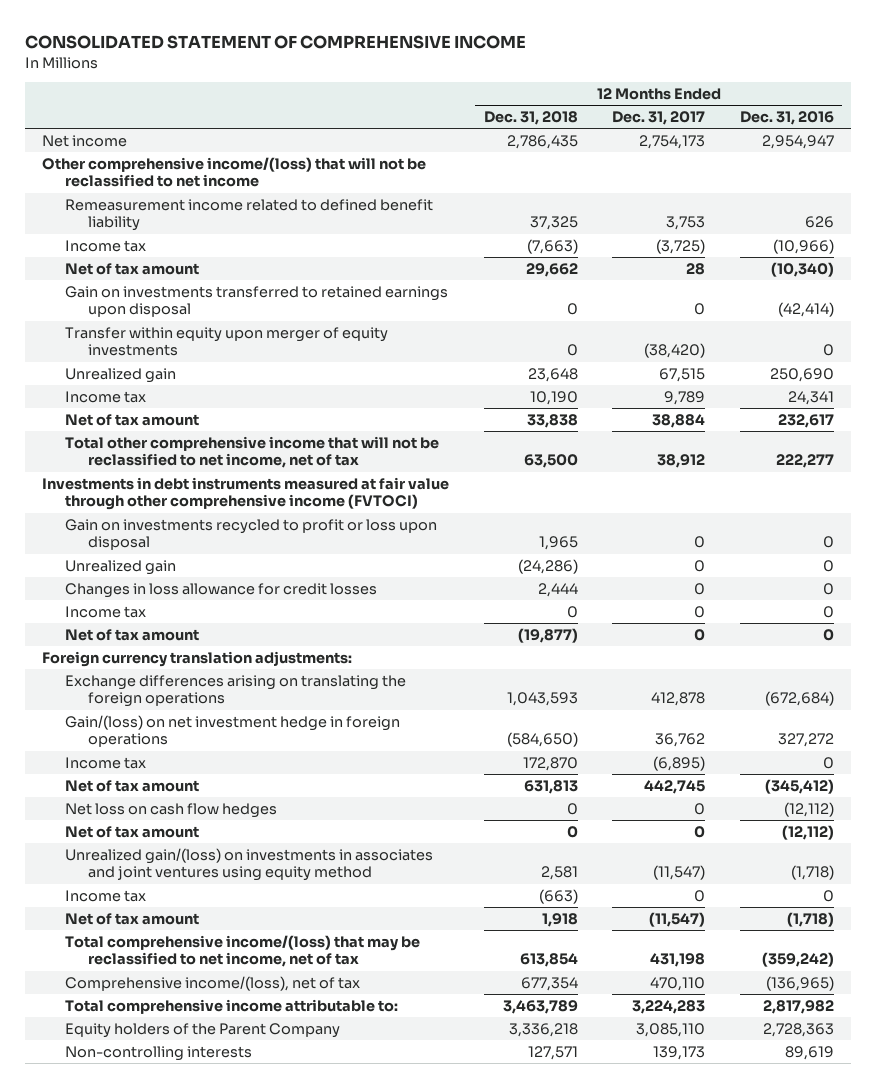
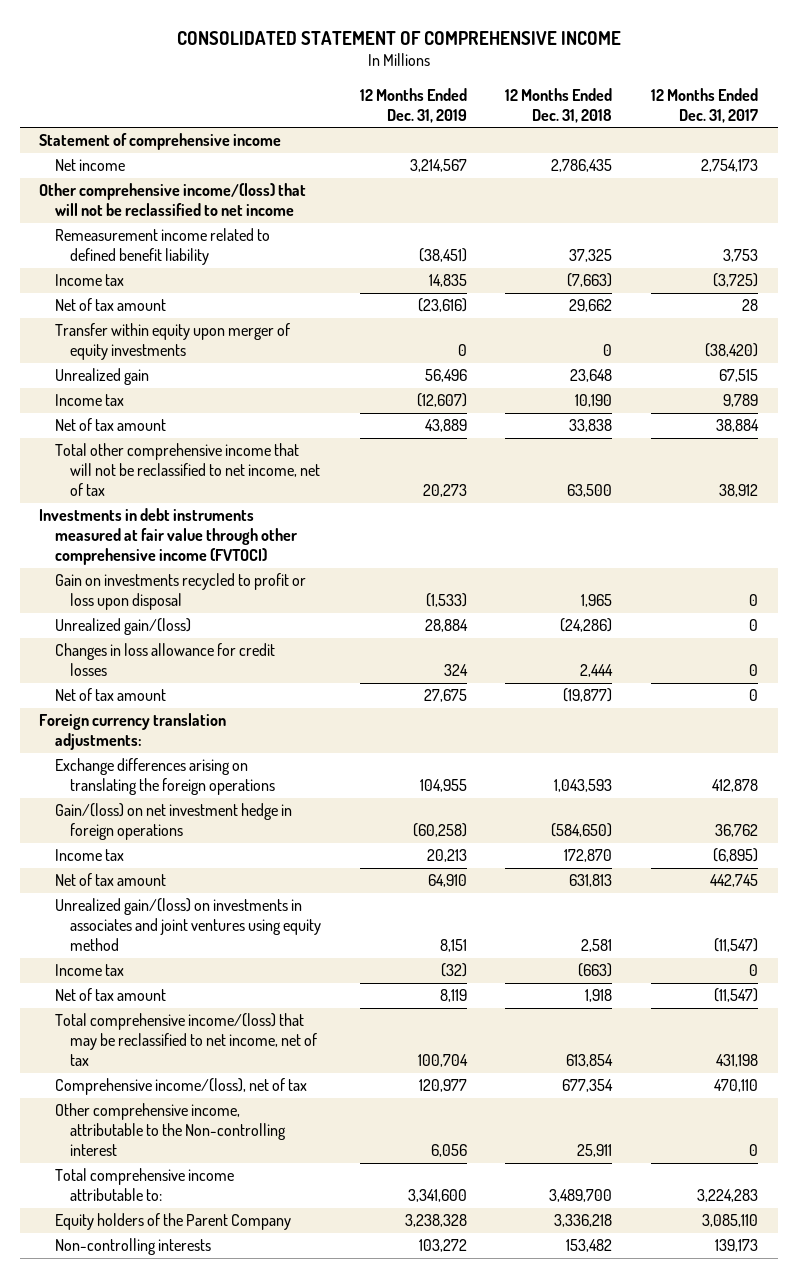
- | 12 Months Ended Dec. 31, 2018 | 12 Months Ended Dec. 31, 2017 | 12 Months Ended Dec. 31, 2016
+ | 12 Months Ended Dec. 31, 2019 | 12 Months Ended Dec. 31, 2018 | 12 Months Ended Dec. 31, 2017
+ Statement of comprehensive income
- Gain on investments transferred to retained earnings upon disposal | 0 | 0 | (42,414)
- Unrealized gain | (24,286) | 0 | 0
+ Unrealized gain/(loss) | 28,884 | (24,286) | 0
- Income tax | 0 | 0 | 0
- Net loss on cash flow hedges | 0 | 0 | (12,112)
- Net of tax amount | 0 | 0 | (12,112)
- Total comprehensive income attributable to: | 3,463,789 | 3,224,283 | 2,817,982
+ Other comprehensive income, attributable to the Non-controlling interest | 6,056 | 25,911 | 0
+ Total comprehensive income attributable to: | 3,341,600 | 3,489,700 | 3,224,283
- Non-controlling interests | 127,571 | 139,173 | 89,619
+ Non-controlling interests | 103,272 | 153,482 | 139,173

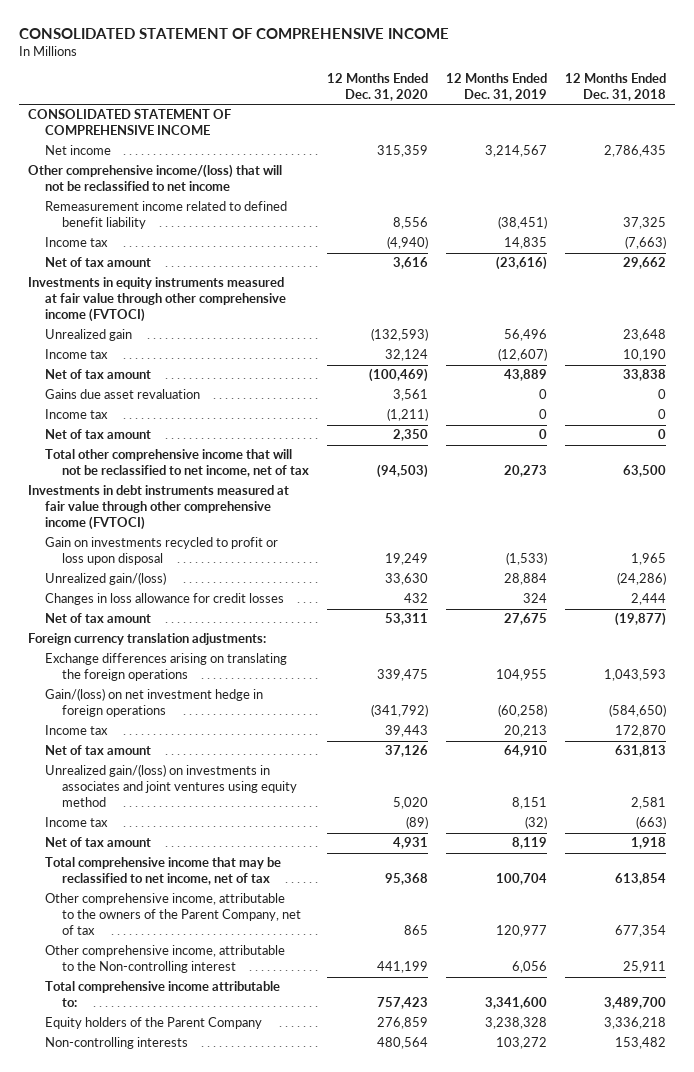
- | 12 Months Ended Dec. 31, 2019 | 12 Months Ended Dec. 31, 2018 | 12 Months Ended Dec. 31, 2017
+ | 12 Months Ended Dec. 31, 2020 | 12 Months Ended Dec. 31, 2019 | 12 Months Ended Dec. 31, 2018
- Statement of comprehensive income
+ CONSOLIDATED STATEMENT OF COMPREHENSIVE INCOME
- Transfer within equity upon merger of equity investments | 0 | 0 | (38,420)
+ Investments in equity instruments measured at fair value through other comprehensive income (FVTOCI)
+ Gains due asset revaluation | 3,561 | 0 | 0
+ Income tax | (1,211) | 0 | 0
+ Net of tax amount | 2,350 | 0 | 0
- Total comprehensive income/(loss) that may be reclassified to net income, net of tax | 100,704 | 613,854 | 431,198
- Comprehensive income/(loss), net of tax | 120,977 | 677,354 | 470,110
+ Total comprehensive income that may be reclassified to net income, net of tax | 95,368 | 100,704 | 613,854
+ Other comprehensive income, attributable to the owners of the Parent Company, net of tax | 865 | 120,977 | 677,354

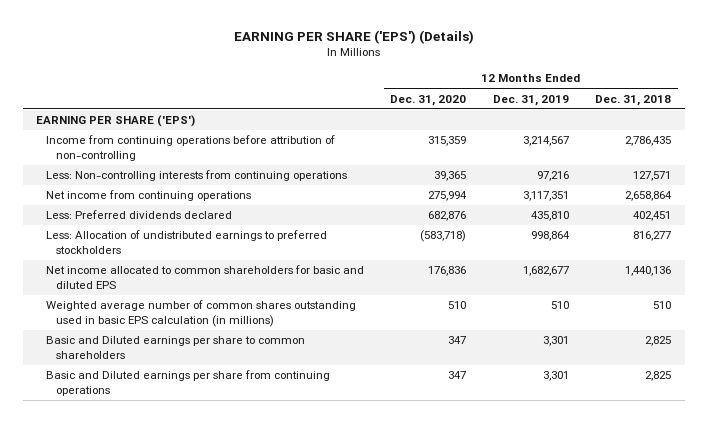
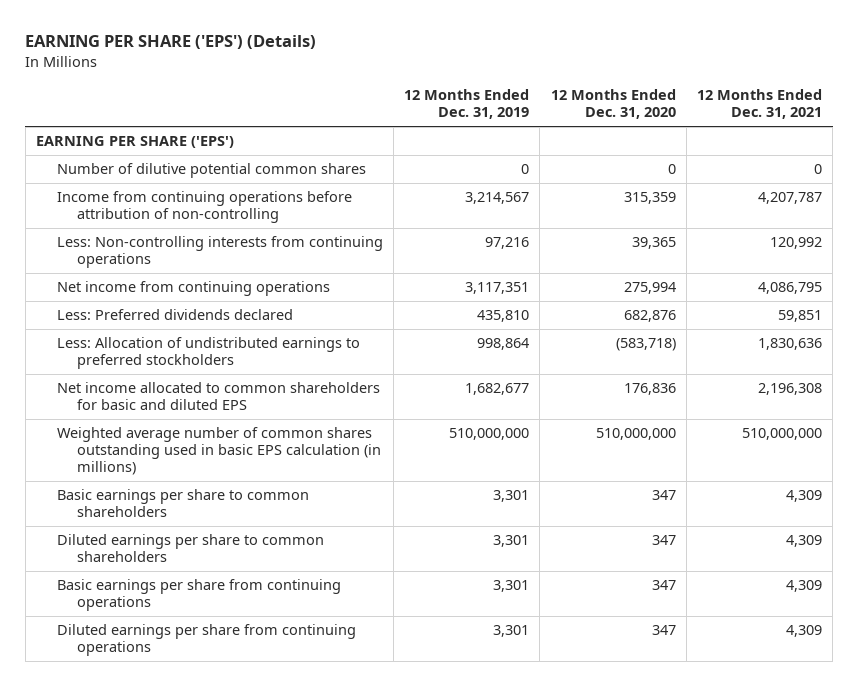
- | 12 Months Ended Dec. 31, 2020 | 12 Months Ended Dec. 31, 2019 | 12 Months Ended Dec. 31, 2018
+ | 12 Months Ended Dec. 31, 2019 | 12 Months Ended Dec. 31, 2020 | 12 Months Ended Dec. 31, 2021
+ Number of dilutive potential common shares | 0 | 0 | 0
- Weighted average number of common shares outstanding used in basic EPS calculation (in millions) | 510 | 510 | 510
- Basic and Diluted earnings per share to common shareholders | 347 | 3,301 | 2,825
- Basic and Diluted earnings per share from continuing operations | 347 | 3,301 | 2,825
+ Weighted average number of common shares outstanding used in basic EPS calculation (in millions) | 510,000,000 | 510,000,000 | 510,000,000
+ Basic earnings per share to common shareholders | 3,301 | 347 | 4,309
+ Diluted earnings per share to common shareholders | 3,301 | 347 | 4,309
+ Basic earnings per share from continuing operations | 3,301 | 347 | 4,309
+ Diluted earnings per share from continuing operations | 3,301 | 347 | 4,309

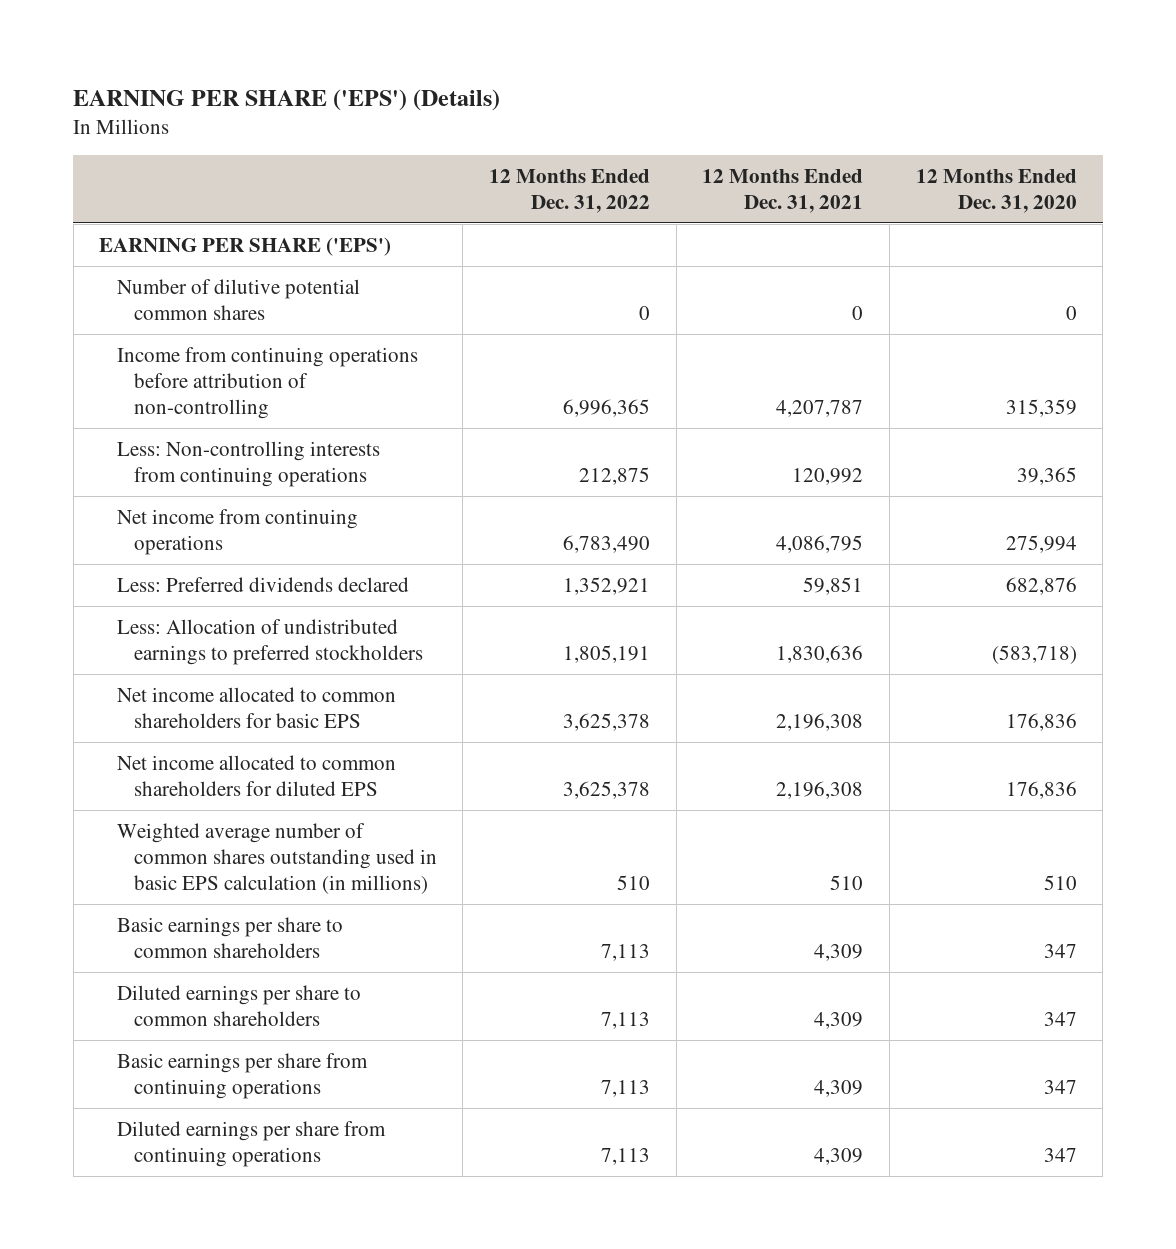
- | 12 Months Ended Dec. 31, 2019 | 12 Months Ended Dec. 31, 2020 | 12 Months Ended Dec. 31, 2021
+ | 12 Months Ended Dec. 31, 2022 | 12 Months Ended Dec. 31, 2021 | 12 Months Ended Dec. 31, 2020
- Net income allocated to common shareholders for basic and diluted EPS | 1,682,677 | 176,836 | 2,196,308
- Weighted average number of common shares outstanding used in basic EPS calculation (in millions) | 510,000,000 | 510,000,000 | 510,000,000
+ Net income allocated to common shareholders for basic EPS | 3,625,378 | 2,196,308 | 176,836
+ Net income allocated to common shareholders for diluted EPS | 3,625,378 | 2,196,308 | 176,836
+ Weighted average number of common shares outstanding used in basic EPS calculation (in millions) | 510 | 510 | 510

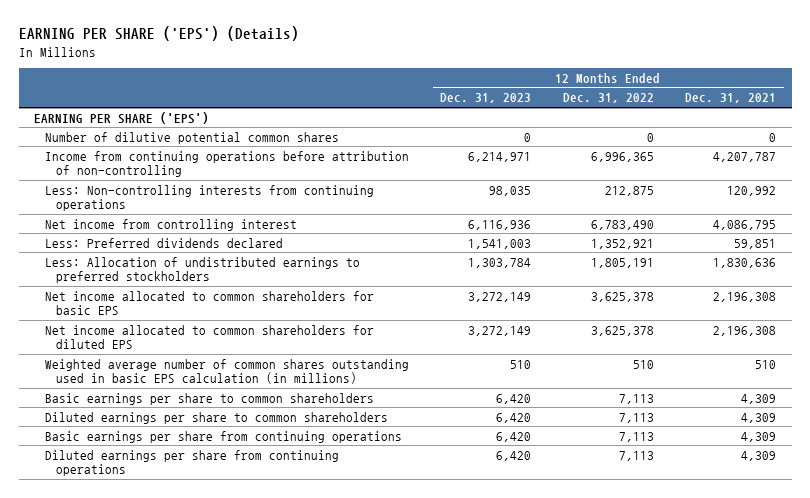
- | 12 Months Ended Dec. 31, 2022 | 12 Months Ended Dec. 31, 2021 | 12 Months Ended Dec. 31, 2020
+ | 12 Months Ended Dec. 31, 2023 | 12 Months Ended Dec. 31, 2022 | 12 Months Ended Dec. 31, 2021
- Net income from continuing operations | 6,783,490 | 4,086,795 | 275,994
+ Net income from controlling interest | 6,116,936 | 6,783,490 | 4,086,795

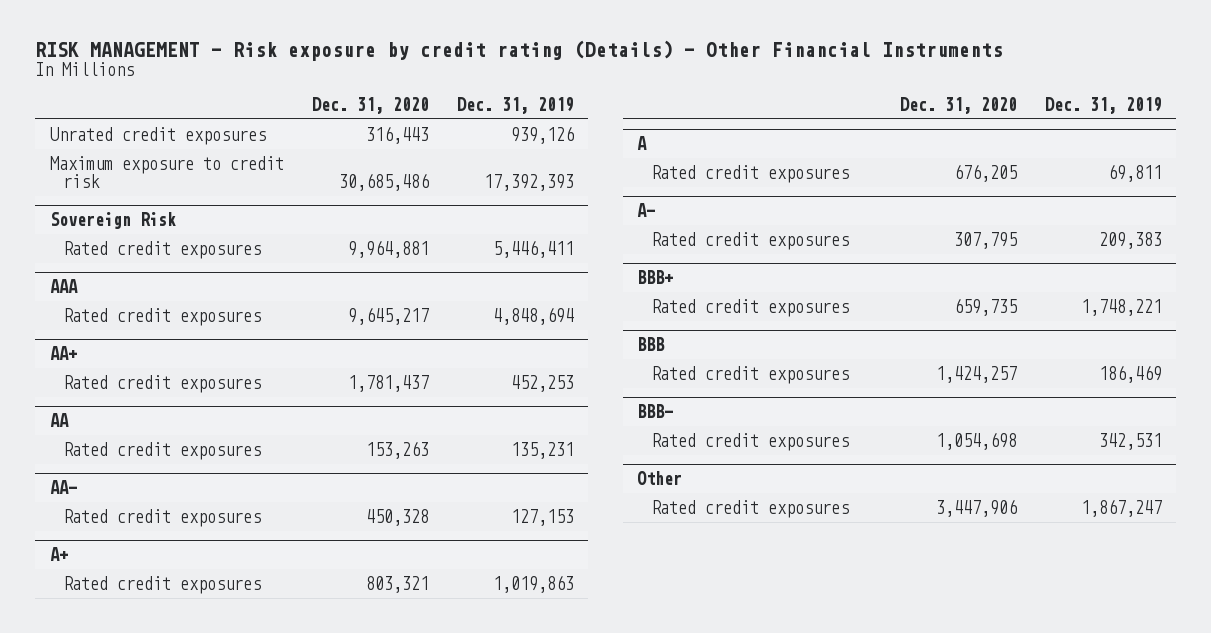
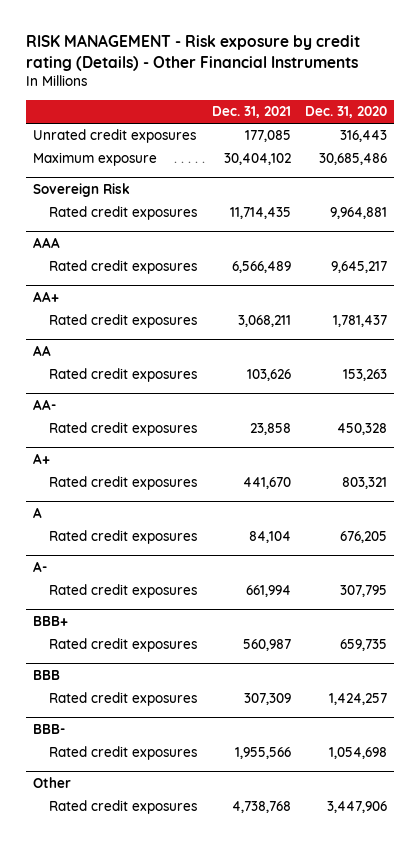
- | Dec. 31, 2020 | Dec. 31, 2019
+ | Dec. 31, 2021 | Dec. 31, 2020
- Maximum exposure to credit risk | 30,685,486 | 17,392,393
+ Maximum exposure | 30,404,102 | 30,685,486

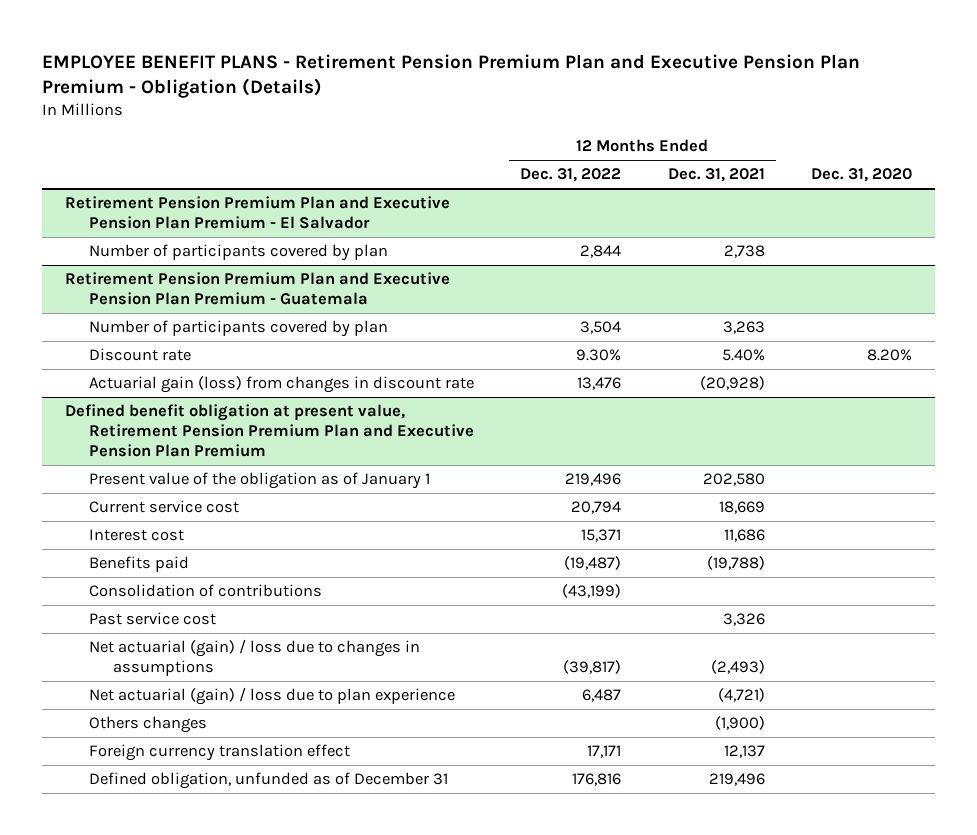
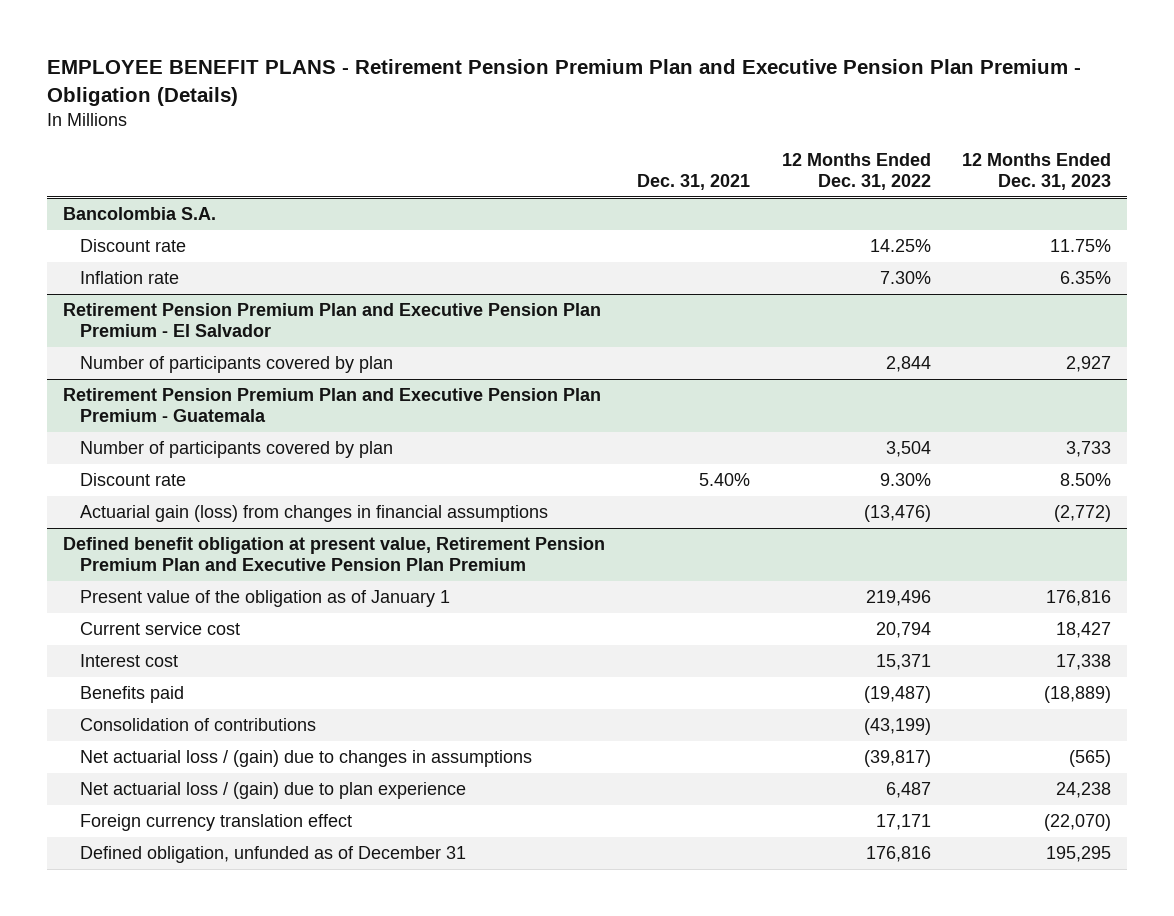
- | 12 Months Ended Dec. 31, 2022 | 12 Months Ended Dec. 31, 2021 | Dec. 31, 2020
+ | Dec. 31, 2021 | 12 Months Ended Dec. 31, 2022 | 12 Months Ended Dec. 31, 2023
+ Bancolombia S.A.
+ Discount rate | | 14.25% | 11.75%
+ Inflation rate | | 7.30% | 6.35%
@ Retirement Pension Premium Plan and Executive Pension Plan Premium - Guatemala
- Actuarial gain (loss) from changes in discount rate | 13,476 | (20,928) |
+ Actuarial gain (loss) from changes in financial assumptions | | (13,476) | (2,772)
@ Defined benefit obligation at present value, Retirement Pension Premium Plan and Executive Pension Plan Premium
- Past service cost | | 3,326 |
- Net actuarial (gain) / loss due to changes in assumptions | (39,817) | (2,493) |
- Net actuarial (gain) / loss due to plan experience | 6,487 | (4,721) |
- Others changes | | (1,900) |
+ Net actuarial loss / (gain) due to changes in assumptions | | (39,817) | (565)
+ Net actuarial loss / (gain) due to plan experience | | 6,487 | 24,238

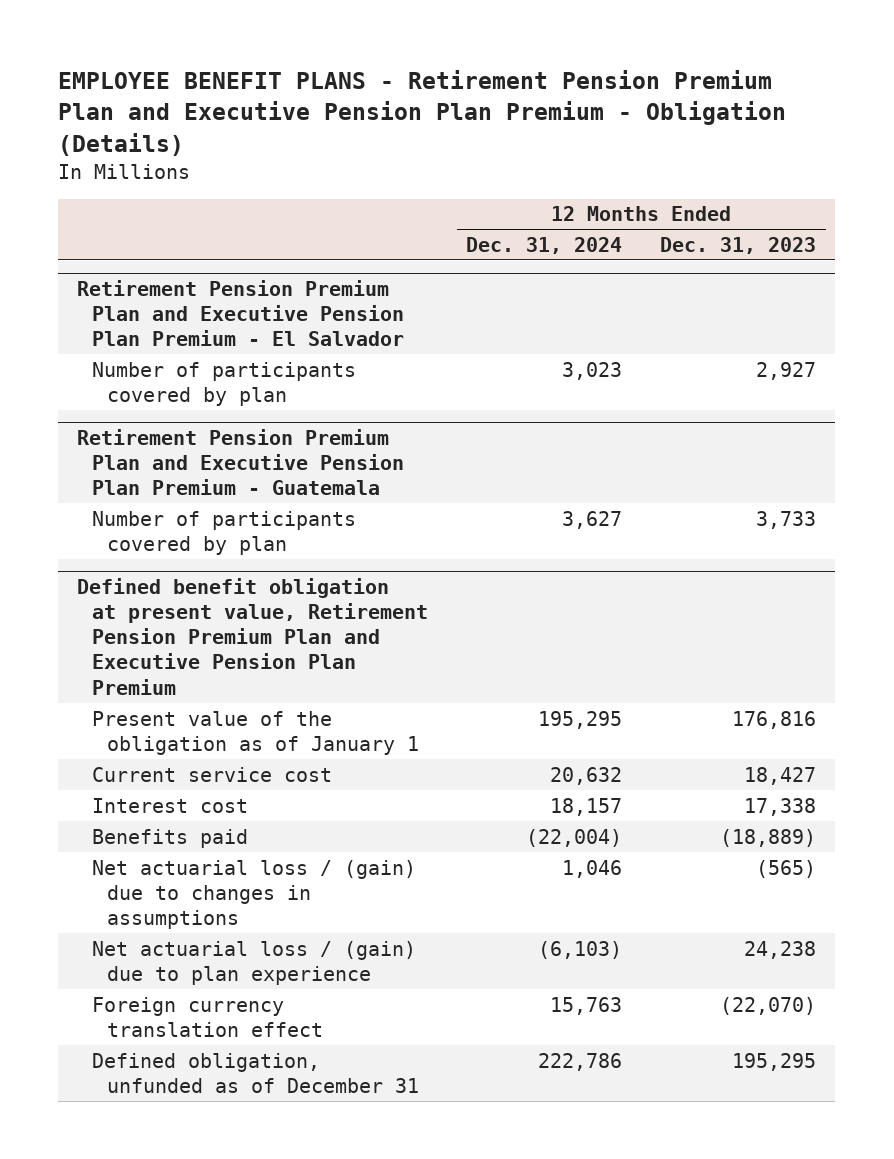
- | Dec. 31, 2021 | 12 Months Ended Dec. 31, 2022 | 12 Months Ended Dec. 31, 2023
+ | 12 Months Ended Dec. 31, 2024 | 12 Months Ended Dec. 31, 2023
- Bancolombia S.A.
- Discount rate | | 14.25% | 11.75%
- Inflation rate | | 7.30% | 6.35%
@ Retirement Pension Premium Plan and Executive Pension Plan Premium - Guatemala
- Discount rate | 5.40% | 9.30% | 8.50%
- Actuarial gain (loss) from changes in financial assumptions | | (13,476) | (2,772)
@ Defined benefit obligation at present value, Retirement Pension Premium Plan and Executive Pension Plan Premium
- Consolidation of contributions | | (43,199) |

